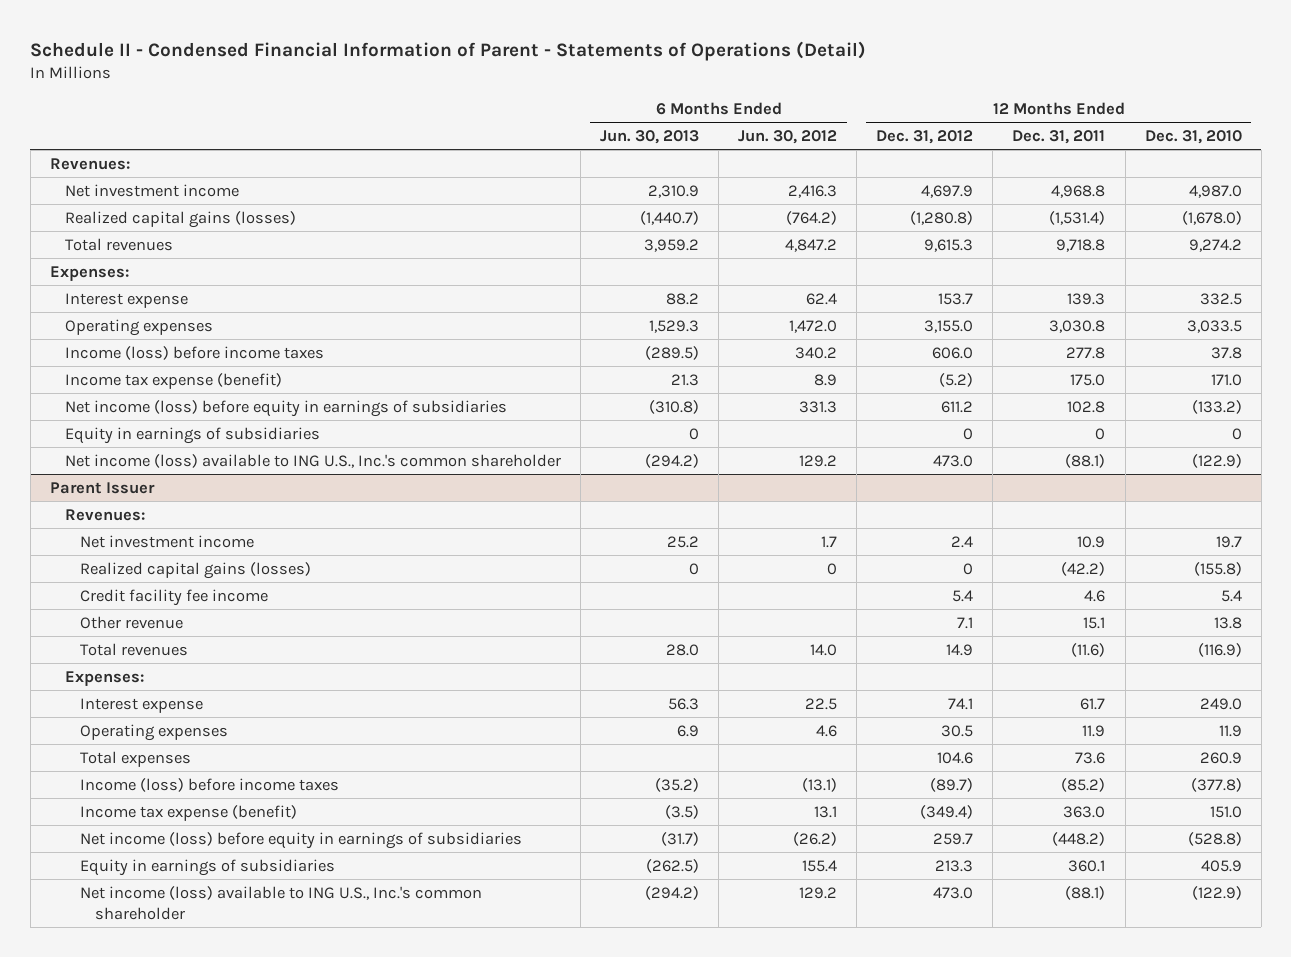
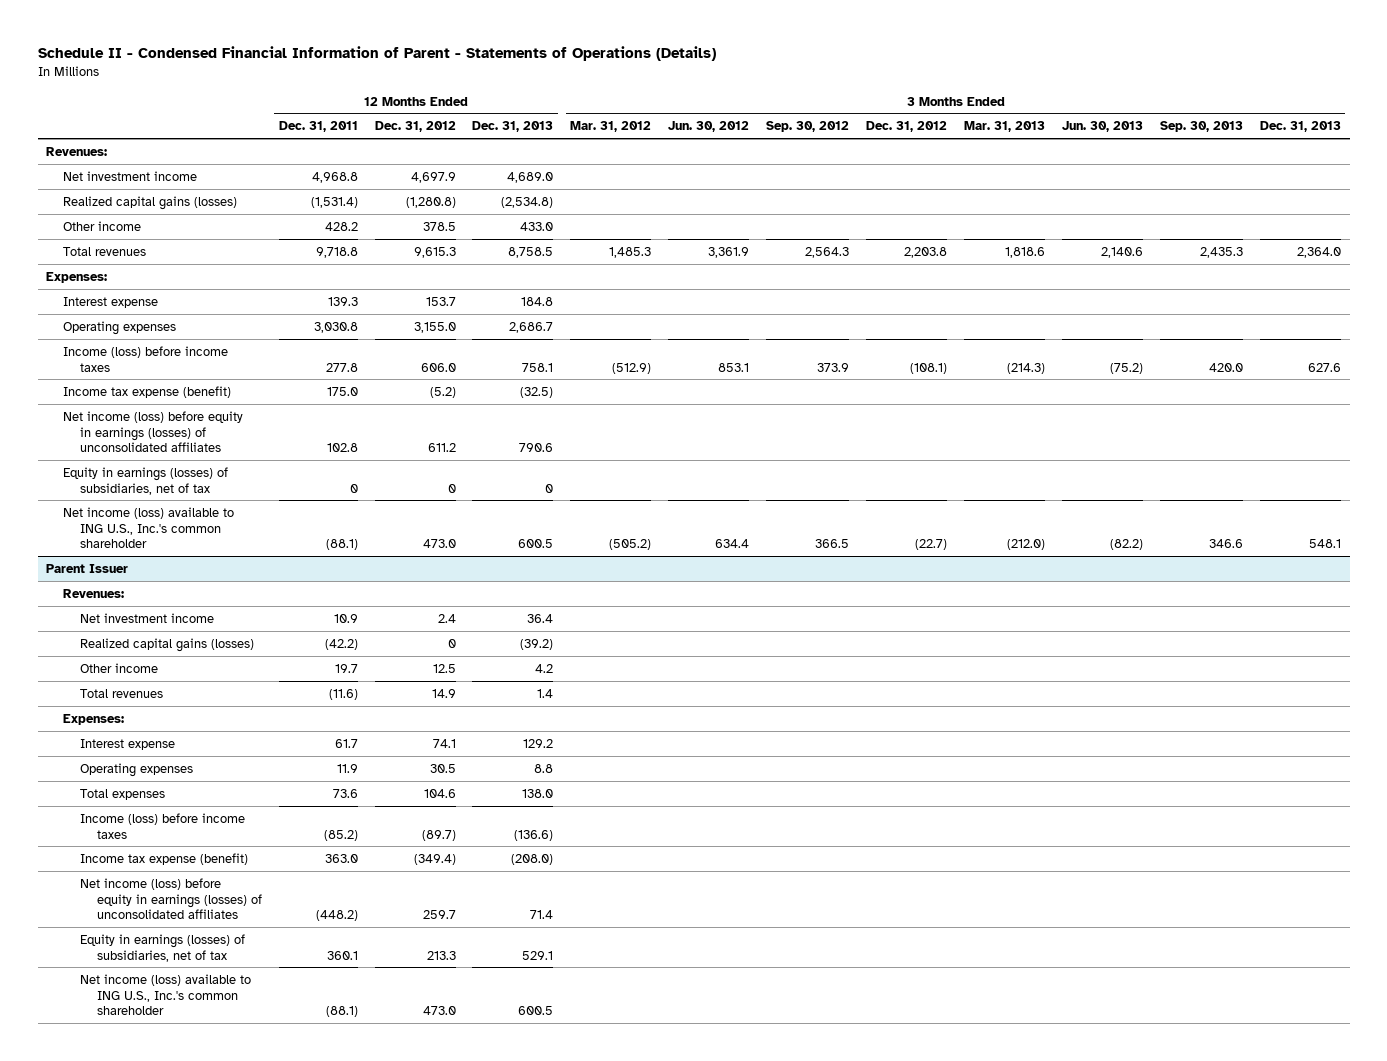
- Schedule II - Condensed Financial Information of Parent - Statements of Operations (Detail)
+ Schedule II - Condensed Financial Information of Parent - Statements of Operations (Details)
- | 6 Months Ended Jun. 30, 2013 | 6 Months Ended Jun. 30, 2012 | 12 Months Ended Dec. 31, 2012 | 12 Months Ended Dec. 31, 2011 | 12 Months Ended Dec. 31, 2010
+ | 12 Months Ended Dec. 31, 2011 | 12 Months Ended Dec. 31, 2012 | 12 Months Ended Dec. 31, 2013 | 3 Months Ended Mar. 31, 2012 | 3 Months Ended Jun. 30, 2012 | 3 Months Ended Sep. 30, 2012 | 3 Months Ended Dec. 31, 2012 | 3 Months Ended Mar. 31, 2013 | 3 Months Ended Jun. 30, 2013 | 3 Months Ended Sep. 30, 2013 | 3 Months Ended Dec. 31, 2013
+ Other income | 428.2 | 378.5 | 433.0 | | | | | | | |
- Net income (loss) before equity in earnings of subsidiaries | (310.8) | 331.3 | 611.2 | 102.8 | (133.2)
- Equity in earnings of subsidiaries | 0 | | 0 | 0 | 0
+ Net income (loss) before equity in earnings (losses) of unconsolidated affiliates | 102.8 | 611.2 | 790.6 | | | | | | | |
+ Equity in earnings (losses) of subsidiaries, net of tax | 0 | 0 | 0 | | | | | | | |
@ Parent Issuer
- Credit facility fee income | | | 5.4 | 4.6 | 5.4
- Other revenue | | | 7.1 | 15.1 | 13.8
+ Other income | 19.7 | 12.5 | 4.2 | | | | | | | |
- Net income (loss) before equity in earnings of subsidiaries | (31.7) | (26.2) | 259.7 | (448.2) | (528.8)
- Equity in earnings of subsidiaries | (262.5) | 155.4 | 213.3 | 360.1 | 405.9
+ Net income (loss) before equity in earnings (losses) of unconsolidated affiliates | (448.2) | 259.7 | 71.4 | | | | | | | |
+ Equity in earnings (losses) of subsidiaries, net of tax | 360.1 | 213.3 | 529.1 | | | | | | | |

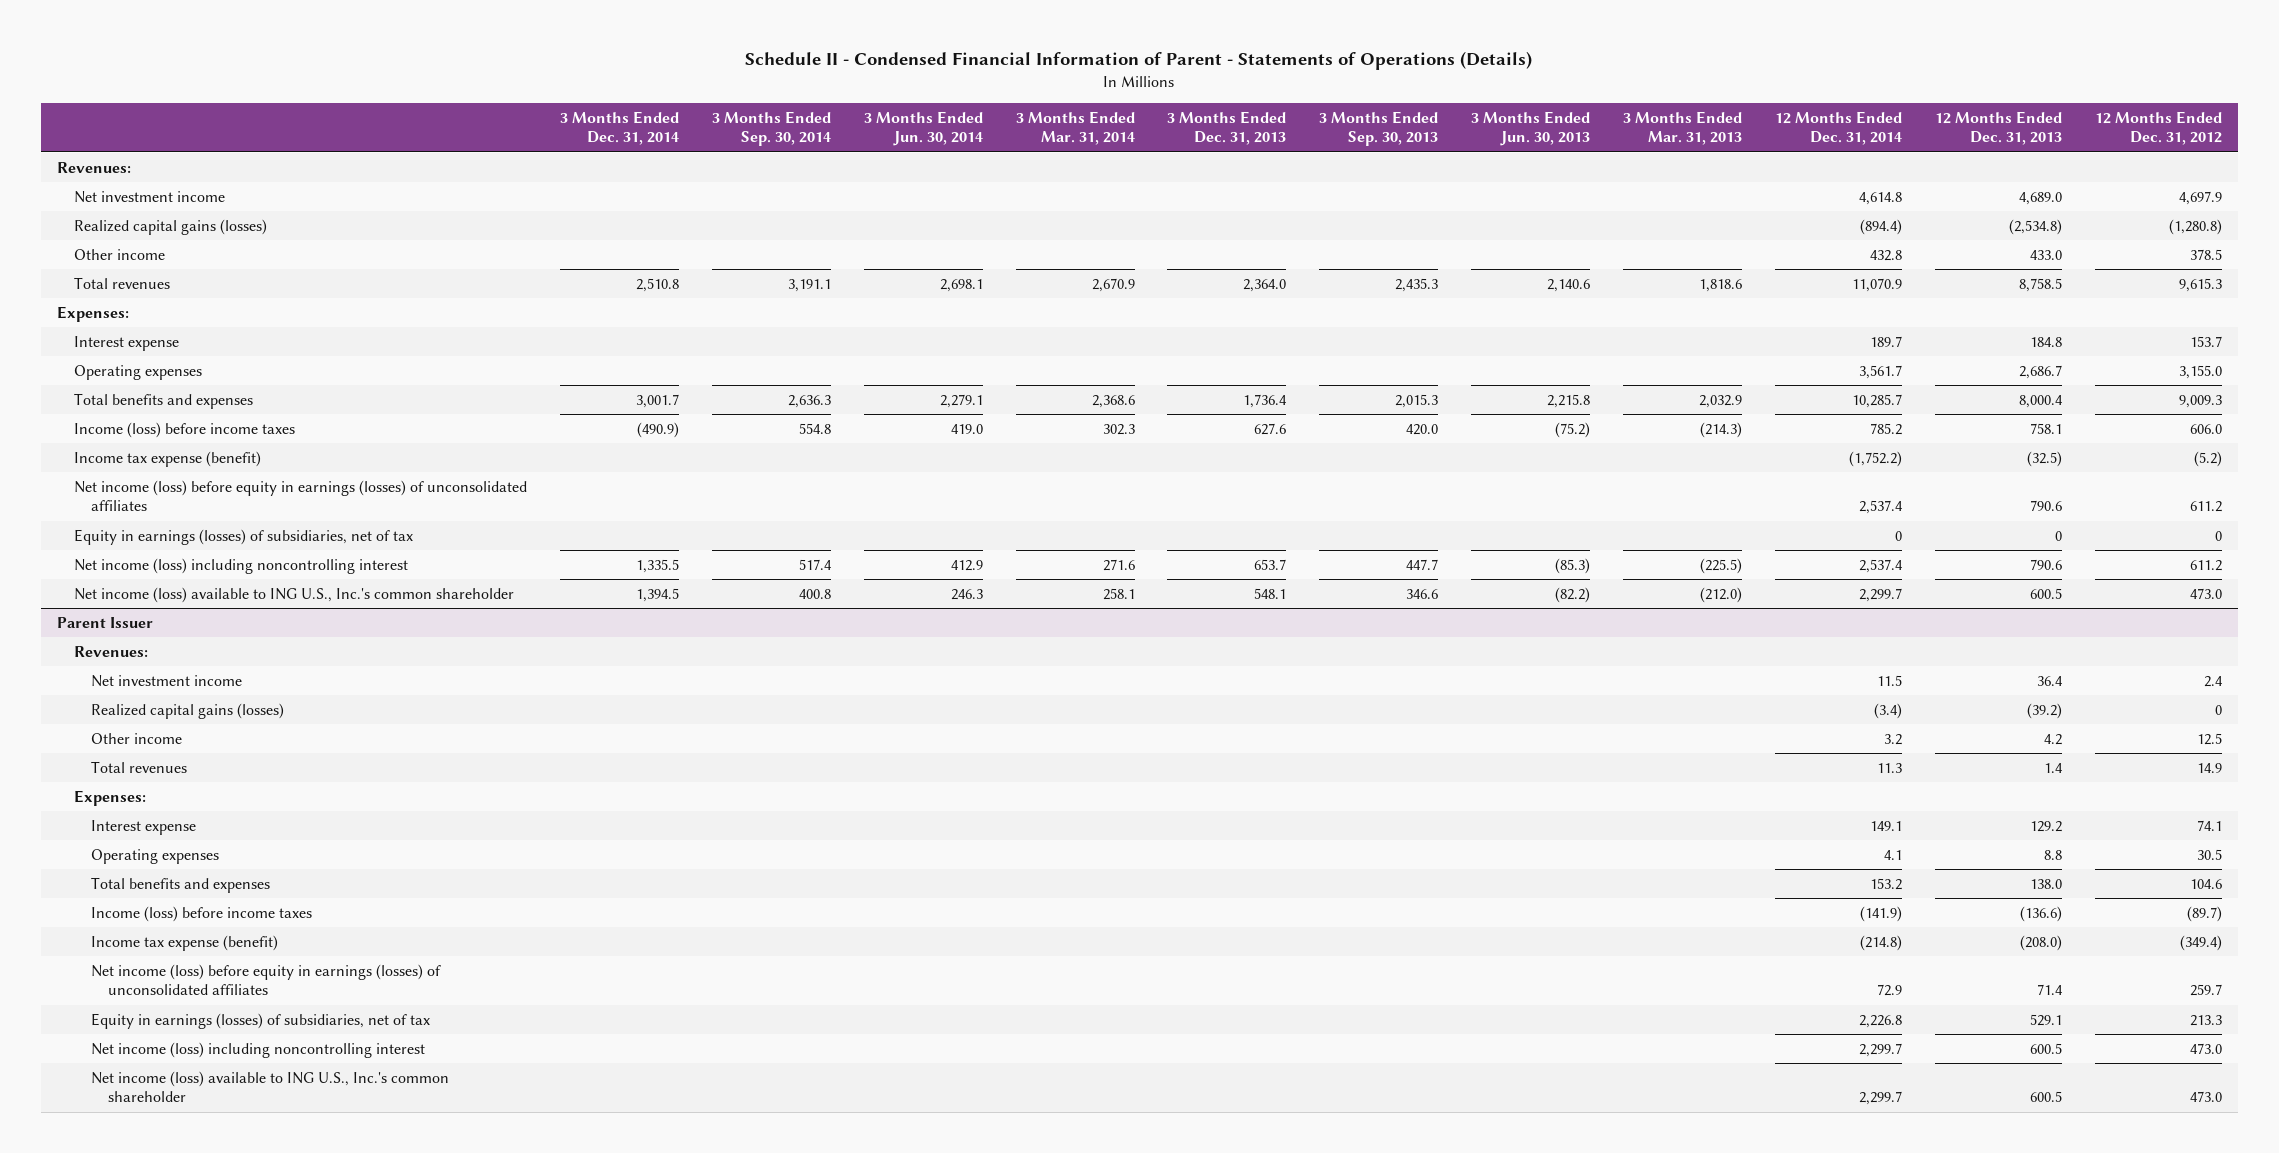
- | 12 Months Ended Dec. 31, 2011 | 12 Months Ended Dec. 31, 2012 | 12 Months Ended Dec. 31, 2013 | 3 Months Ended Mar. 31, 2012 | 3 Months Ended Jun. 30, 2012 | 3 Months Ended Sep. 30, 2012 | 3 Months Ended Dec. 31, 2012 | 3 Months Ended Mar. 31, 2013 | 3 Months Ended Jun. 30, 2013 | 3 Months Ended Sep. 30, 2013 | 3 Months Ended Dec. 31, 2013
+ | 3 Months Ended Dec. 31, 2014 | 3 Months Ended Sep. 30, 2014 | 3 Months Ended Jun. 30, 2014 | 3 Months Ended Mar. 31, 2014 | 3 Months Ended Dec. 31, 2013 | 3 Months Ended Sep. 30, 2013 | 3 Months Ended Jun. 30, 2013 | 3 Months Ended Mar. 31, 2013 | 12 Months Ended Dec. 31, 2014 | 12 Months Ended Dec. 31, 2013 | 12 Months Ended Dec. 31, 2012
+ Total benefits and expenses | 3,001.7 | 2,636.3 | 2,279.1 | 2,368.6 | 1,736.4 | 2,015.3 | 2,215.8 | 2,032.9 | 10,285.7 | 8,000.4 | 9,009.3
+ Net income (loss) including noncontrolling interest | 1,335.5 | 517.4 | 412.9 | 271.6 | 653.7 | 447.7 | (85.3) | (225.5) | 2,537.4 | 790.6 | 611.2
@ Parent Issuer
- Total expenses | 73.6 | 104.6 | 138.0 | | | | | | | |
+ Total benefits and expenses | | | | | | | | | 153.2 | 138.0 | 104.6
+ Net income (loss) including noncontrolling interest | | | | | | | | | 2,299.7 | 600.5 | 473.0

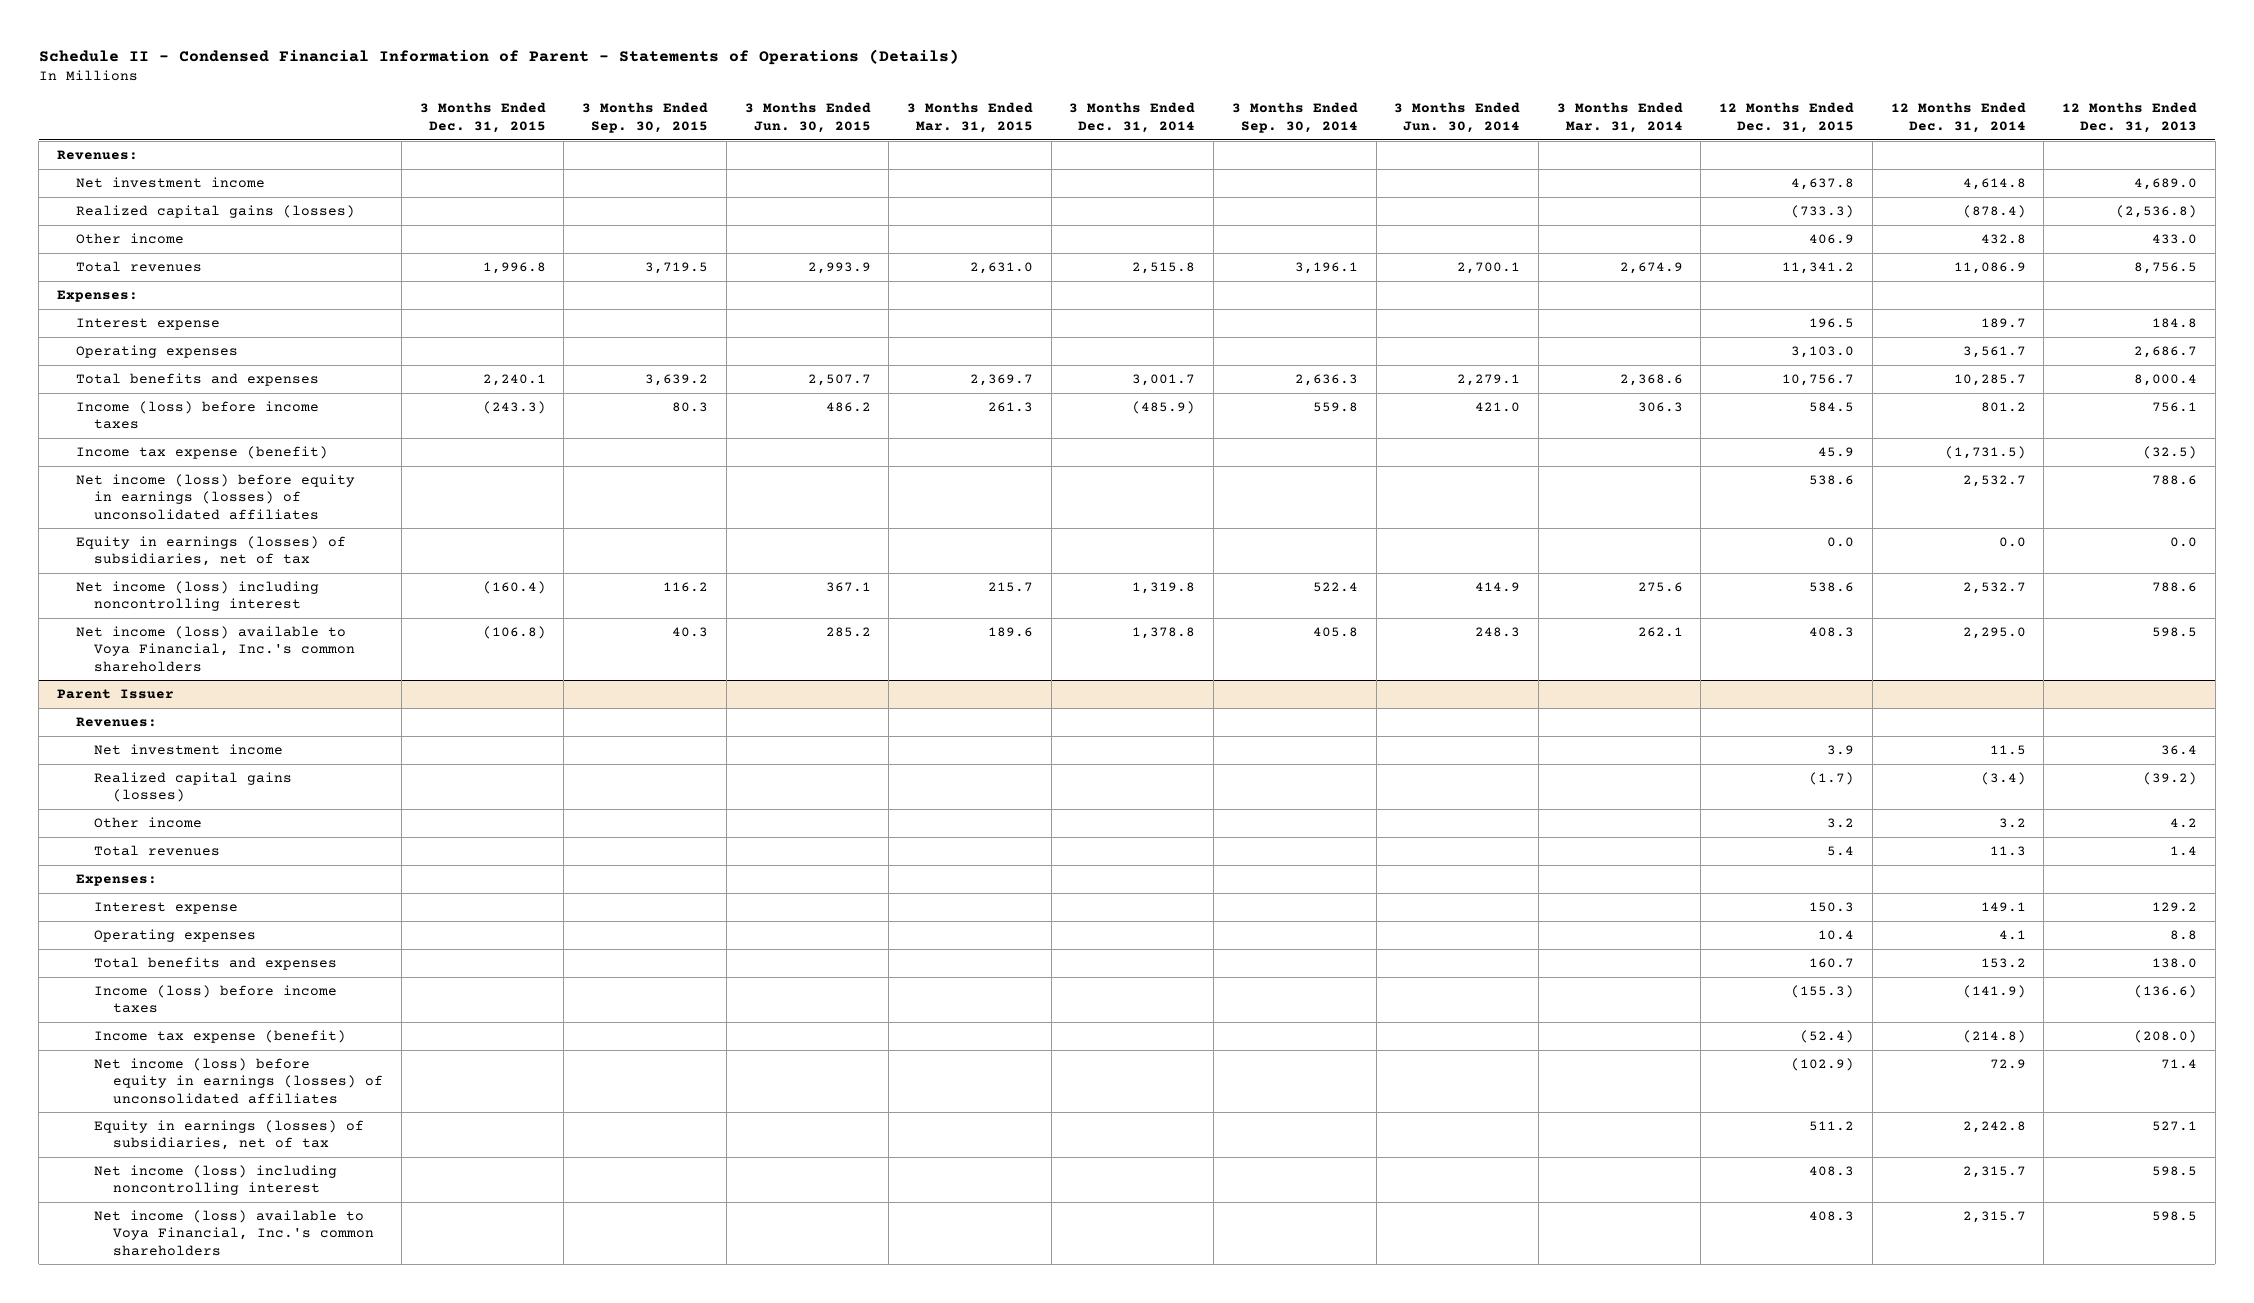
- | 3 Months Ended Dec. 31, 2014 | 3 Months Ended Sep. 30, 2014 | 3 Months Ended Jun. 30, 2014 | 3 Months Ended Mar. 31, 2014 | 3 Months Ended Dec. 31, 2013 | 3 Months Ended Sep. 30, 2013 | 3 Months Ended Jun. 30, 2013 | 3 Months Ended Mar. 31, 2013 | 12 Months Ended Dec. 31, 2014 | 12 Months Ended Dec. 31, 2013 | 12 Months Ended Dec. 31, 2012
+ | 3 Months Ended Dec. 31, 2015 | 3 Months Ended Sep. 30, 2015 | 3 Months Ended Jun. 30, 2015 | 3 Months Ended Mar. 31, 2015 | 3 Months Ended Dec. 31, 2014 | 3 Months Ended Sep. 30, 2014 | 3 Months Ended Jun. 30, 2014 | 3 Months Ended Mar. 31, 2014 | 12 Months Ended Dec. 31, 2015 | 12 Months Ended Dec. 31, 2014 | 12 Months Ended Dec. 31, 2013
- Realized capital gains (losses) | | | | | | | | | (894.4) | (2,534.8) | (1,280.8)
+ Realized capital gains (losses) | | | | | | | | | (733.3) | (878.4) | (2,536.8)
- Total revenues | 2,510.8 | 3,191.1 | 2,698.1 | 2,670.9 | 2,364.0 | 2,435.3 | 2,140.6 | 1,818.6 | 11,070.9 | 8,758.5 | 9,615.3
+ Total revenues | 1,996.8 | 3,719.5 | 2,993.9 | 2,631.0 | 2,515.8 | 3,196.1 | 2,700.1 | 2,674.9 | 11,341.2 | 11,086.9 | 8,756.5
- Income (loss) before income taxes | (490.9) | 554.8 | 419.0 | 302.3 | 627.6 | 420.0 | (75.2) | (214.3) | 785.2 | 758.1 | 606.0
- Income tax expense (benefit) | | | | | | | | | (1,752.2) | (32.5) | (5.2)
- Net income (loss) before equity in earnings (losses) of unconsolidated affiliates | | | | | | | | | 2,537.4 | 790.6 | 611.2
- Equity in earnings (losses) of subsidiaries, net of tax | | | | | | | | | 0 | 0 | 0
- Net income (loss) including noncontrolling interest | 1,335.5 | 517.4 | 412.9 | 271.6 | 653.7 | 447.7 | (85.3) | (225.5) | 2,537.4 | 790.6 | 611.2
- Net income (loss) available to ING U.S., Inc.'s common shareholder | 1,394.5 | 400.8 | 246.3 | 258.1 | 548.1 | 346.6 | (82.2) | (212.0) | 2,299.7 | 600.5 | 473.0
+ Income (loss) before income taxes | (243.3) | 80.3 | 486.2 | 261.3 | (485.9) | 559.8 | 421.0 | 306.3 | 584.5 | 801.2 | 756.1
+ Income tax expense (benefit) | | | | | | | | | 45.9 | (1,731.5) | (32.5)
+ Net income (loss) before equity in earnings (losses) of unconsolidated affiliates | | | | | | | | | 538.6 | 2,532.7 | 788.6
+ Equity in earnings (losses) of subsidiaries, net of tax | | | | | | | | | 0.0 | 0.0 | 0.0
+ Net income (loss) including noncontrolling interest | (160.4) | 116.2 | 367.1 | 215.7 | 1,319.8 | 522.4 | 414.9 | 275.6 | 538.6 | 2,532.7 | 788.6
+ Net income (loss) available to Voya Financial, Inc.'s common shareholders | (106.8) | 40.3 | 285.2 | 189.6 | 1,378.8 | 405.8 | 248.3 | 262.1 | 408.3 | 2,295.0 | 598.5
@ Parent Issuer
- Equity in earnings (losses) of subsidiaries, net of tax | | | | | | | | | 2,226.8 | 529.1 | 213.3
- Net income (loss) including noncontrolling interest | | | | | | | | | 2,299.7 | 600.5 | 473.0
- Net income (loss) available to ING U.S., Inc.'s common shareholder | | | | | | | | | 2,299.7 | 600.5 | 473.0
+ Equity in earnings (losses) of subsidiaries, net of tax | | | | | | | | | 511.2 | 2,242.8 | 527.1
+ Net income (loss) including noncontrolling interest | | | | | | | | | 408.3 | 2,315.7 | 598.5
+ Net income (loss) available to Voya Financial, Inc.'s common shareholders | | | | | | | | | 408.3 | 2,315.7 | 598.5

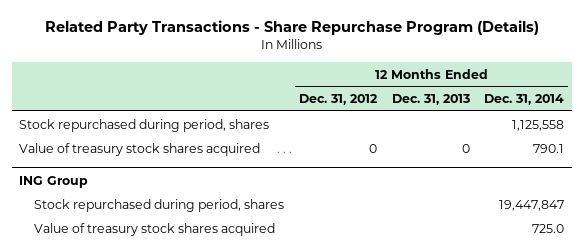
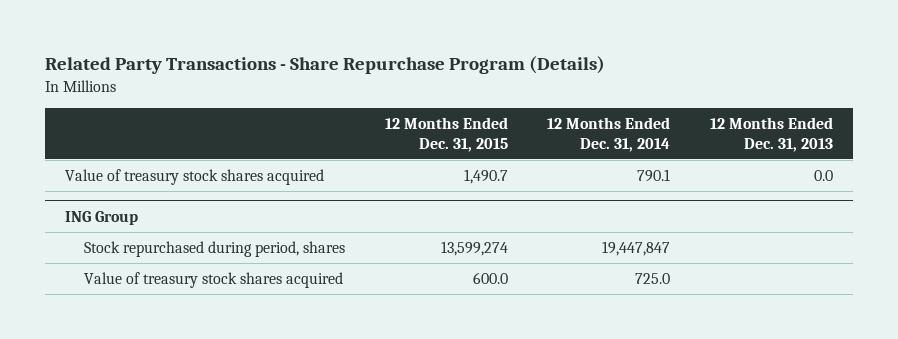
- | 12 Months Ended Dec. 31, 2012 | 12 Months Ended Dec. 31, 2013 | 12 Months Ended Dec. 31, 2014
+ | 12 Months Ended Dec. 31, 2015 | 12 Months Ended Dec. 31, 2014 | 12 Months Ended Dec. 31, 2013
- Stock repurchased during period, shares | | | 1,125,558
- Value of treasury stock shares acquired | 0 | 0 | 790.1
+ Value of treasury stock shares acquired | 1,490.7 | 790.1 | 0.0

